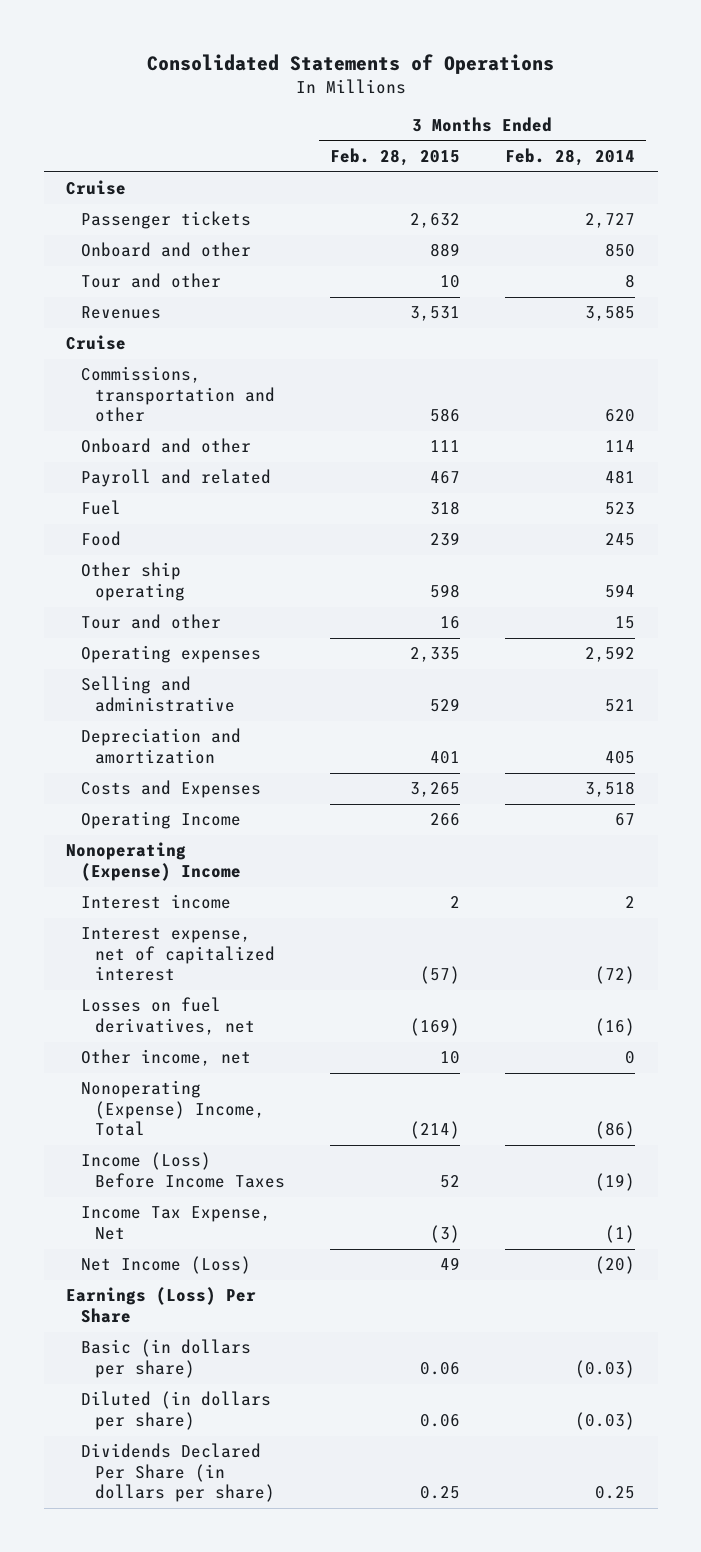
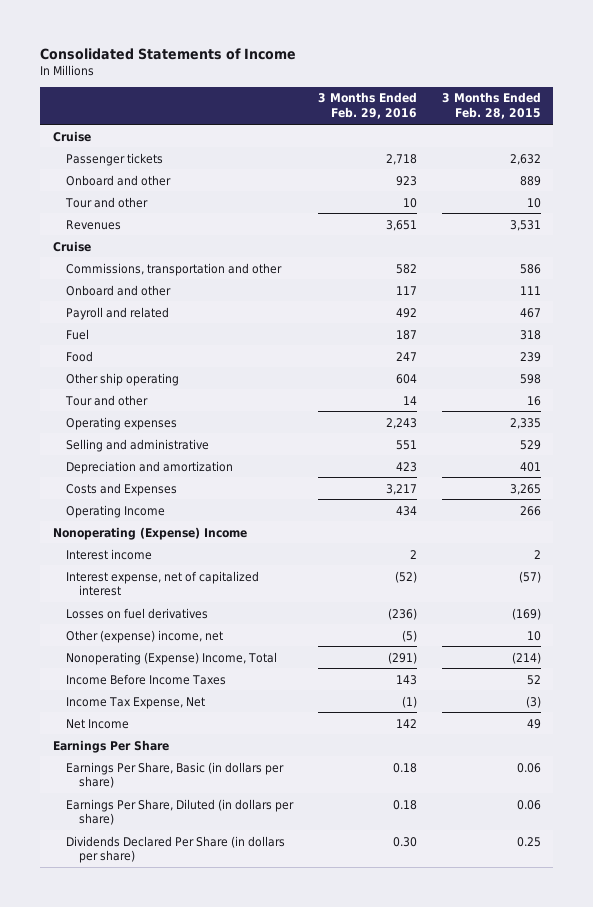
- Consolidated Statements of Operations
+ Consolidated Statements of Income
- | 3 Months Ended Feb. 28, 2015 | 3 Months Ended Feb. 28, 2014
+ | 3 Months Ended Feb. 29, 2016 | 3 Months Ended Feb. 28, 2015
- Losses on fuel derivatives, net | (169) | (16)
- Other income, net | 10 | 0
+ Losses on fuel derivatives | (236) | (169)
+ Other (expense) income, net | (5) | 10
- Income (Loss) Before Income Taxes | 52 | (19)
+ Income Before Income Taxes | 143 | 52
- Net Income (Loss) | 49 | (20)
- Earnings (Loss) Per Share
- Basic (in dollars per share) | 0.06 | (0.03)
- Diluted (in dollars per share) | 0.06 | (0.03)
+ Net Income | 142 | 49
+ Earnings Per Share
+ Earnings Per Share, Basic (in dollars per share) | 0.18 | 0.06
+ Earnings Per Share, Diluted (in dollars per share) | 0.18 | 0.06

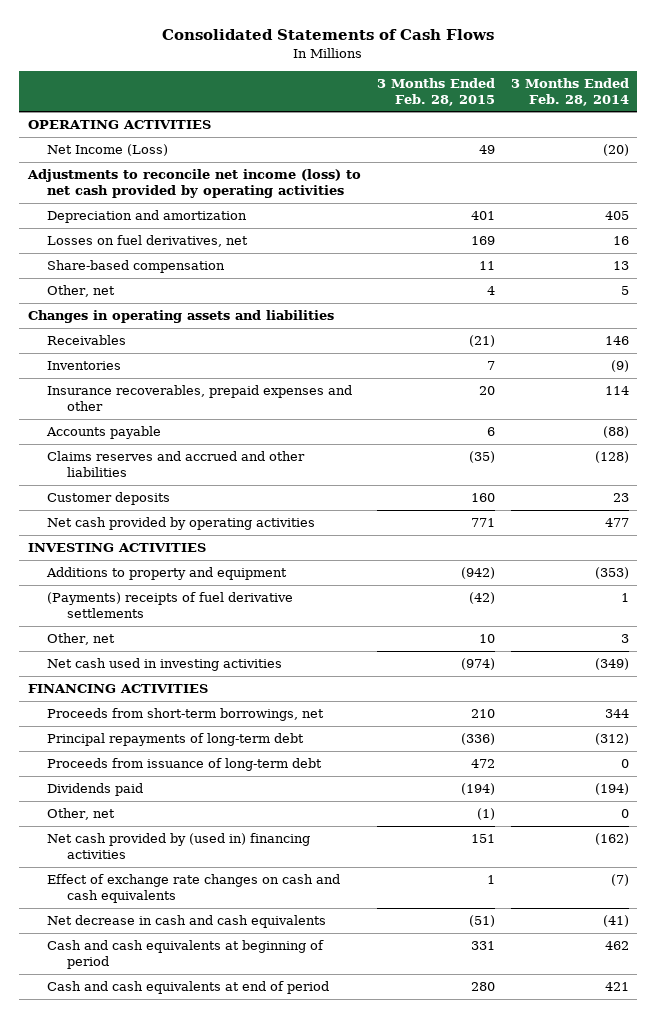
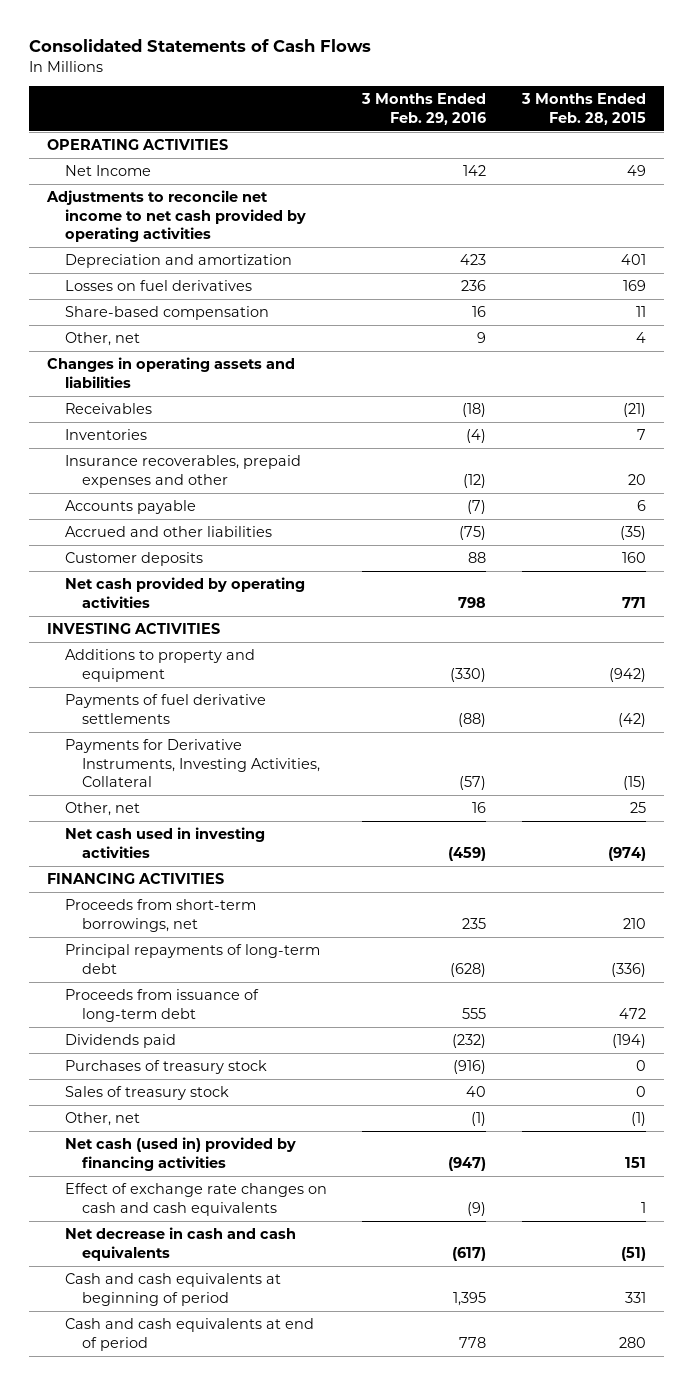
- | 3 Months Ended Feb. 28, 2015 | 3 Months Ended Feb. 28, 2014
+ | 3 Months Ended Feb. 29, 2016 | 3 Months Ended Feb. 28, 2015
- Net Income (Loss) | 49 | (20)
- Adjustments to reconcile net income (loss) to net cash provided by operating activities
+ Net Income | 142 | 49
+ Adjustments to reconcile net income to net cash provided by operating activities
- Losses on fuel derivatives, net | 169 | 16
+ Losses on fuel derivatives | 236 | 169
- Claims reserves and accrued and other liabilities | (35) | (128)
+ Accrued and other liabilities | (75) | (35)
- (Payments) receipts of fuel derivative settlements | (42) | 1
- Other, net | 10 | 3
+ Payments of fuel derivative settlements | (88) | (42)
+ Payments for Derivative Instruments, Investing Activities, Collateral | (57) | (15)
+ Other, net | 16 | 25
+ Purchases of treasury stock | (916) | 0
+ Sales of treasury stock | 40 | 0
- Net cash provided by (used in) financing activities | 151 | (162)
+ Net cash (used in) provided by financing activities | (947) | 151

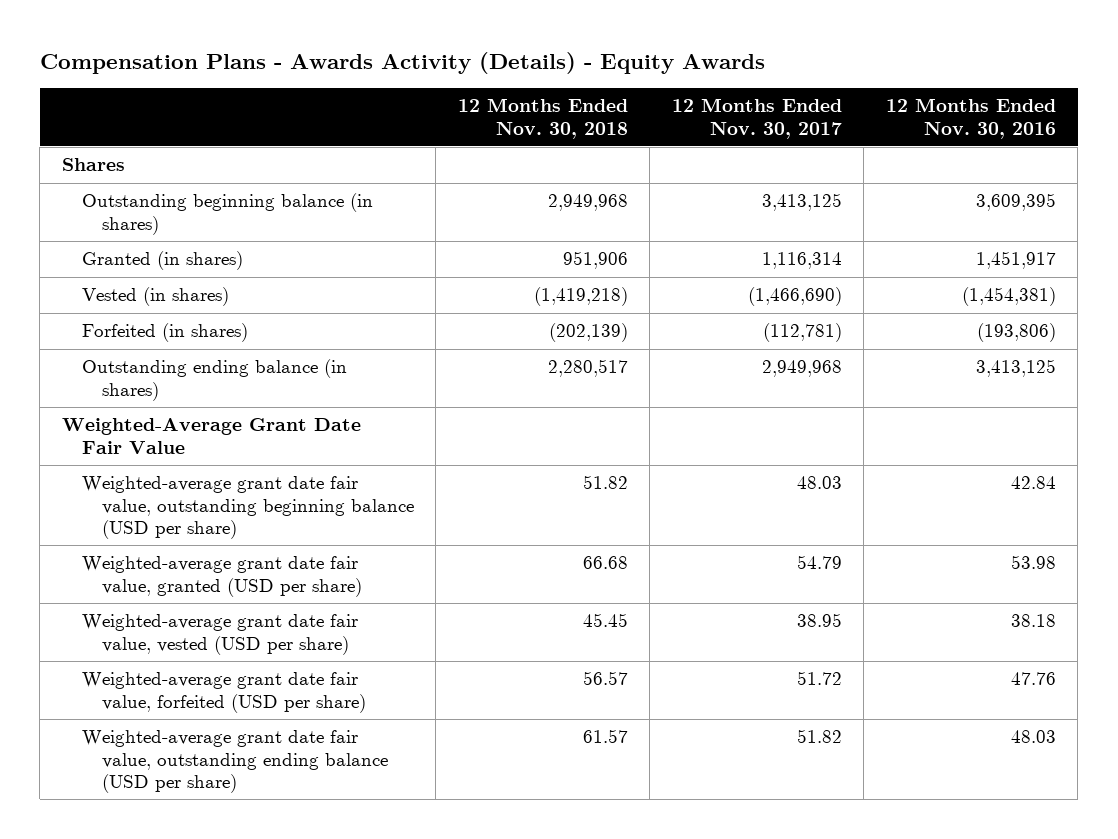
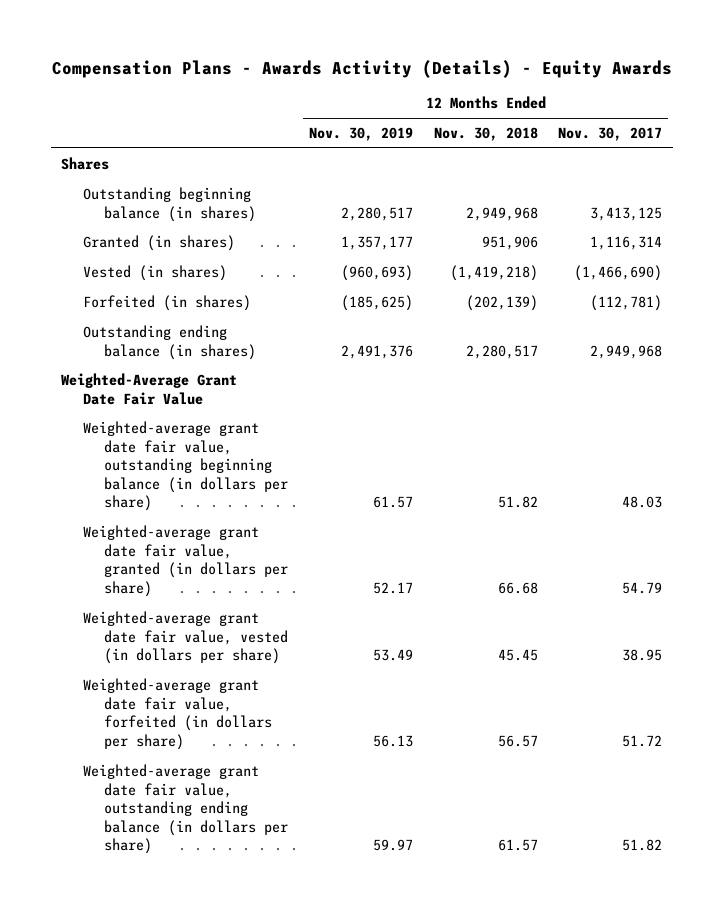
- | 12 Months Ended Nov. 30, 2018 | 12 Months Ended Nov. 30, 2017 | 12 Months Ended Nov. 30, 2016
+ | 12 Months Ended Nov. 30, 2019 | 12 Months Ended Nov. 30, 2018 | 12 Months Ended Nov. 30, 2017
- Weighted-average grant date fair value, outstanding beginning balance (USD per share) | 51.82 | 48.03 | 42.84
- Weighted-average grant date fair value, granted (USD per share) | 66.68 | 54.79 | 53.98
- Weighted-average grant date fair value, vested (USD per share) | 45.45 | 38.95 | 38.18
- Weighted-average grant date fair value, forfeited (USD per share) | 56.57 | 51.72 | 47.76
- Weighted-average grant date fair value, outstanding ending balance (USD per share) | 61.57 | 51.82 | 48.03
+ Weighted-average grant date fair value, outstanding beginning balance (in dollars per share) | 61.57 | 51.82 | 48.03
+ Weighted-average grant date fair value, granted (in dollars per share) | 52.17 | 66.68 | 54.79
+ Weighted-average grant date fair value, vested (in dollars per share) | 53.49 | 45.45 | 38.95
+ Weighted-average grant date fair value, forfeited (in dollars per share) | 56.13 | 56.57 | 51.72
+ Weighted-average grant date fair value, outstanding ending balance (in dollars per share) | 59.97 | 61.57 | 51.82

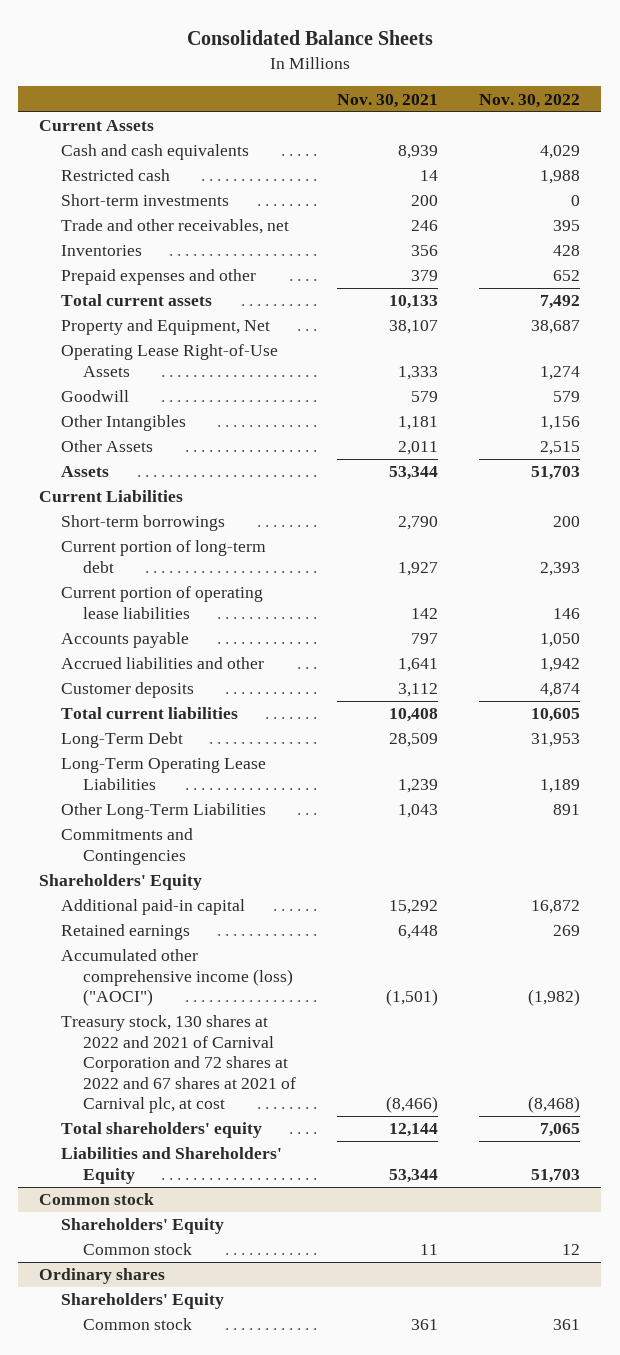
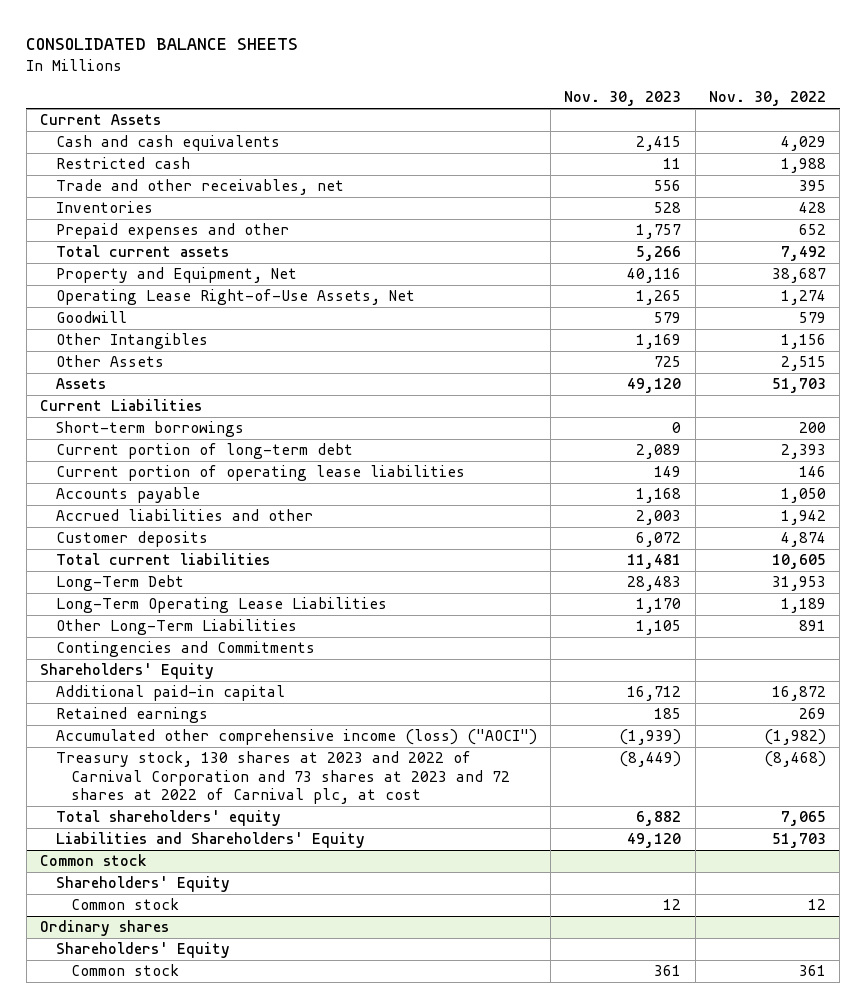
- Consolidated Balance Sheets
+ CONSOLIDATED BALANCE SHEETS
- | Nov. 30, 2021 | Nov. 30, 2022
+ | Nov. 30, 2023 | Nov. 30, 2022
- Short-term investments | 200 | 0
- Operating Lease Right-of-Use Assets | 1,333 | 1,274
+ Operating Lease Right-of-Use Assets, Net | 1,265 | 1,274
- Commitments and Contingencies
+ Contingencies and Commitments
- Treasury stock, 130 shares at 2022 and 2021 of Carnival Corporation and 72 shares at 2022 and 67 shares at 2021 of Carnival plc, at cost | (8,466) | (8,468)
+ Treasury stock, 130 shares at 2023 and 2022 of Carnival Corporation and 73 shares at 2023 and 72 shares at 2022 of Carnival plc, at cost | (8,449) | (8,468)

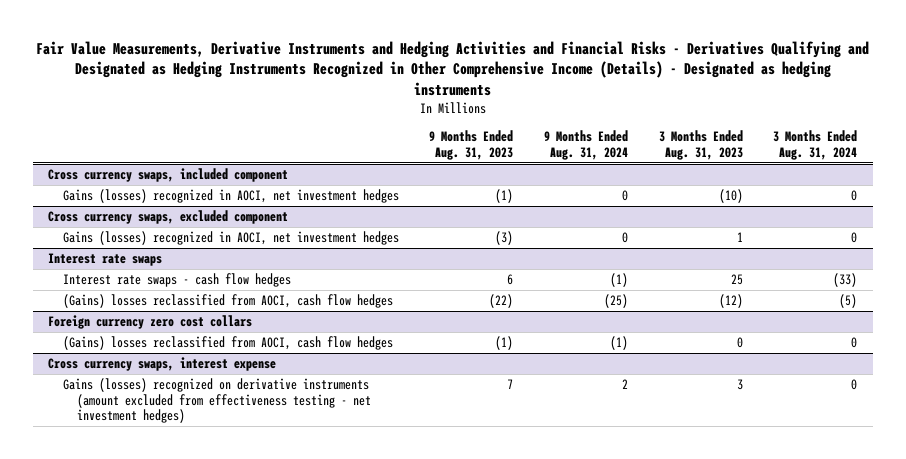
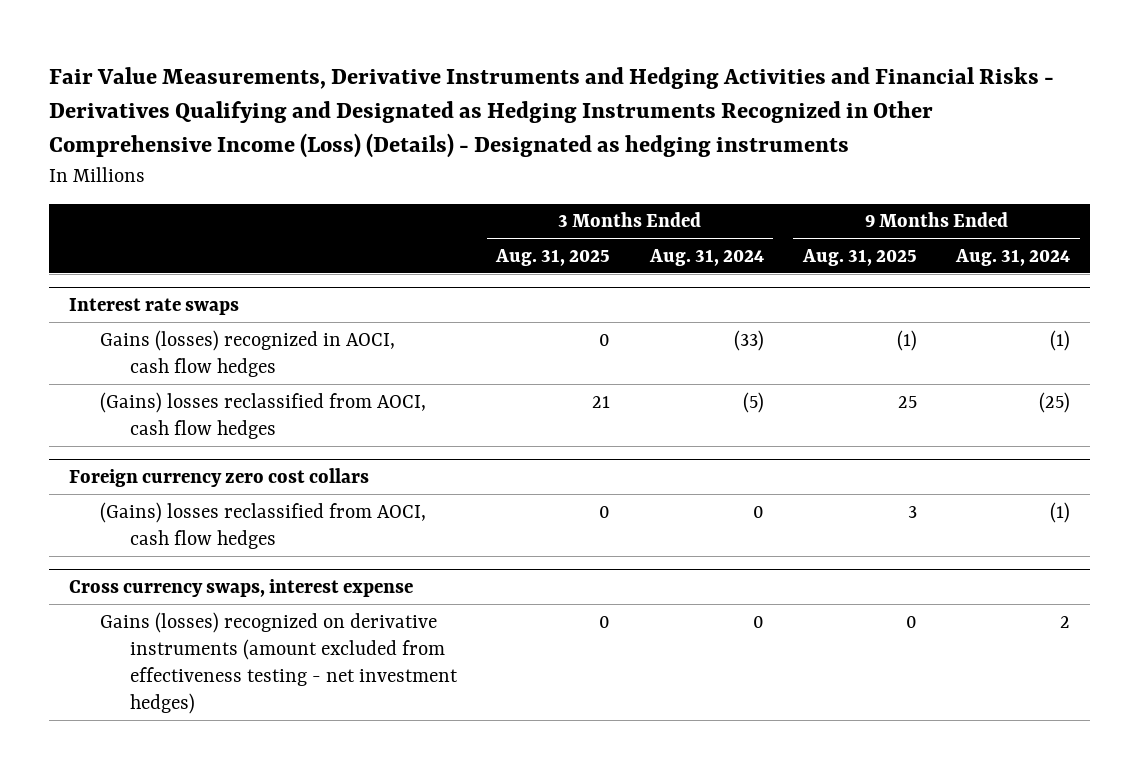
- Fair Value Measurements, Derivative Instruments and Hedging Activities and Financial Risks - Derivatives Qualifying and Designated as Hedging Instruments Recognized in Other Comprehensive Income (Details) - Designated as hedging instruments
+ Fair Value Measurements, Derivative Instruments and Hedging Activities and Financial Risks - Derivatives Qualifying and Designated as Hedging Instruments Recognized in Other Comprehensive Income (Loss) (Details) - Designated as hedging instruments
- | 9 Months Ended Aug. 31, 2023 | 9 Months Ended Aug. 31, 2024 | 3 Months Ended Aug. 31, 2023 | 3 Months Ended Aug. 31, 2024
+ | 3 Months Ended Aug. 31, 2025 | 3 Months Ended Aug. 31, 2024 | 9 Months Ended Aug. 31, 2025 | 9 Months Ended Aug. 31, 2024
- Cross currency swaps, included component
- Gains (losses) recognized in AOCI, net investment hedges | (1) | 0 | (10) | 0
- Cross currency swaps, excluded component
- Gains (losses) recognized in AOCI, net investment hedges | (3) | 0 | 1 | 0
@ Interest rate swaps
- Interest rate swaps - cash flow hedges | 6 | (1) | 25 | (33)
+ Gains (losses) recognized in AOCI, cash flow hedges | 0 | (33) | (1) | (1)

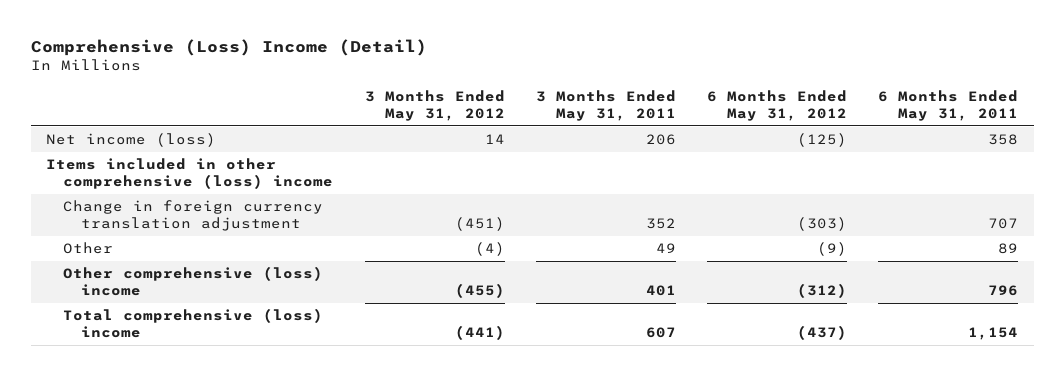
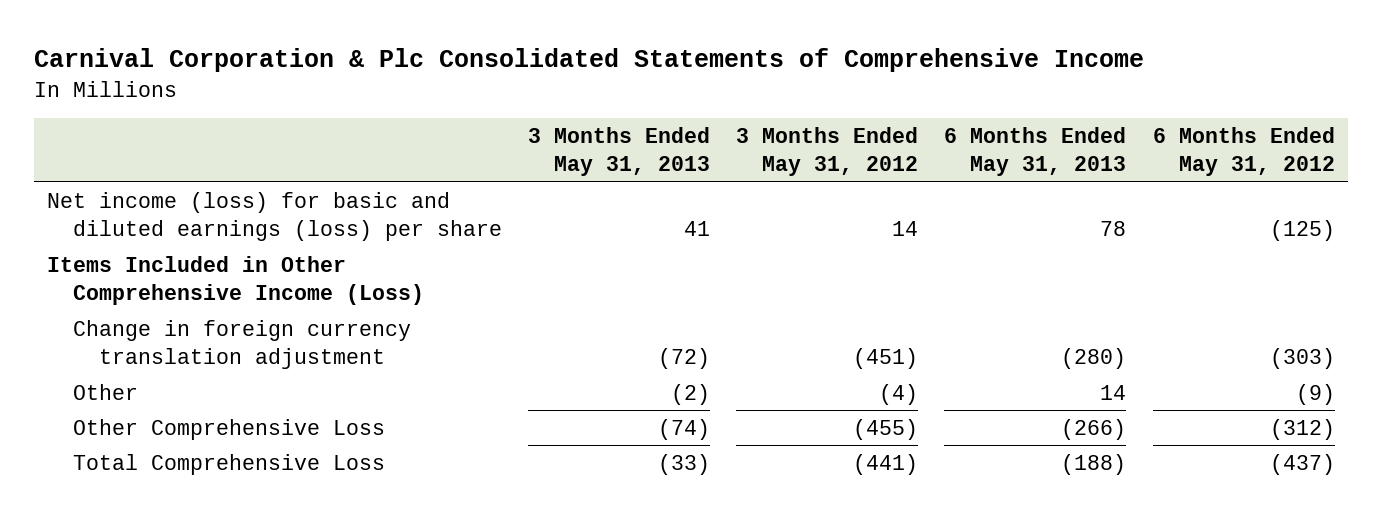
- Comprehensive (Loss) Income (Detail)
+ Carnival Corporation & Plc Consolidated Statements of Comprehensive Income
- | 3 Months Ended May 31, 2012 | 3 Months Ended May 31, 2011 | 6 Months Ended May 31, 2012 | 6 Months Ended May 31, 2011
+ | 3 Months Ended May 31, 2013 | 3 Months Ended May 31, 2012 | 6 Months Ended May 31, 2013 | 6 Months Ended May 31, 2012
- Net income (loss) | 14 | 206 | (125) | 358
- Items included in other comprehensive (loss) income
+ Net income (loss) for basic and diluted earnings (loss) per share | 41 | 14 | 78 | (125)
+ Items Included in Other Comprehensive Income (Loss)
- Other comprehensive (loss) income | (455) | 401 | (312) | 796
- Total comprehensive (loss) income | (441) | 607 | (437) | 1,154
+ Other Comprehensive Loss | (74) | (455) | (266) | (312)
+ Total Comprehensive Loss | (33) | (441) | (188) | (437)

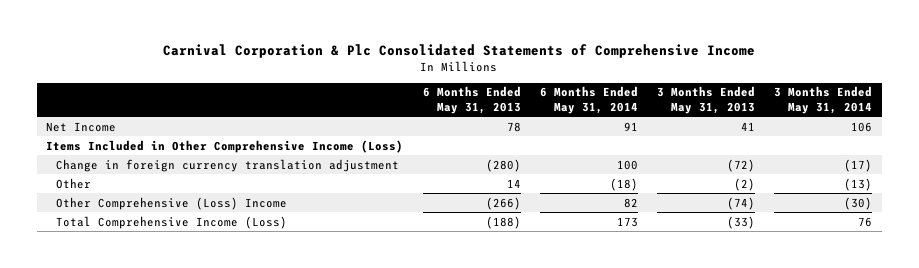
- | 3 Months Ended May 31, 2013 | 3 Months Ended May 31, 2012 | 6 Months Ended May 31, 2013 | 6 Months Ended May 31, 2012
+ | 6 Months Ended May 31, 2013 | 6 Months Ended May 31, 2014 | 3 Months Ended May 31, 2013 | 3 Months Ended May 31, 2014
- Net income (loss) for basic and diluted earnings (loss) per share | 41 | 14 | 78 | (125)
+ Net Income | 78 | 91 | 41 | 106
- Other Comprehensive Loss | (74) | (455) | (266) | (312)
- Total Comprehensive Loss | (33) | (441) | (188) | (437)
+ Other Comprehensive (Loss) Income | (266) | 82 | (74) | (30)
+ Total Comprehensive Income (Loss) | (188) | 173 | (33) | 76

